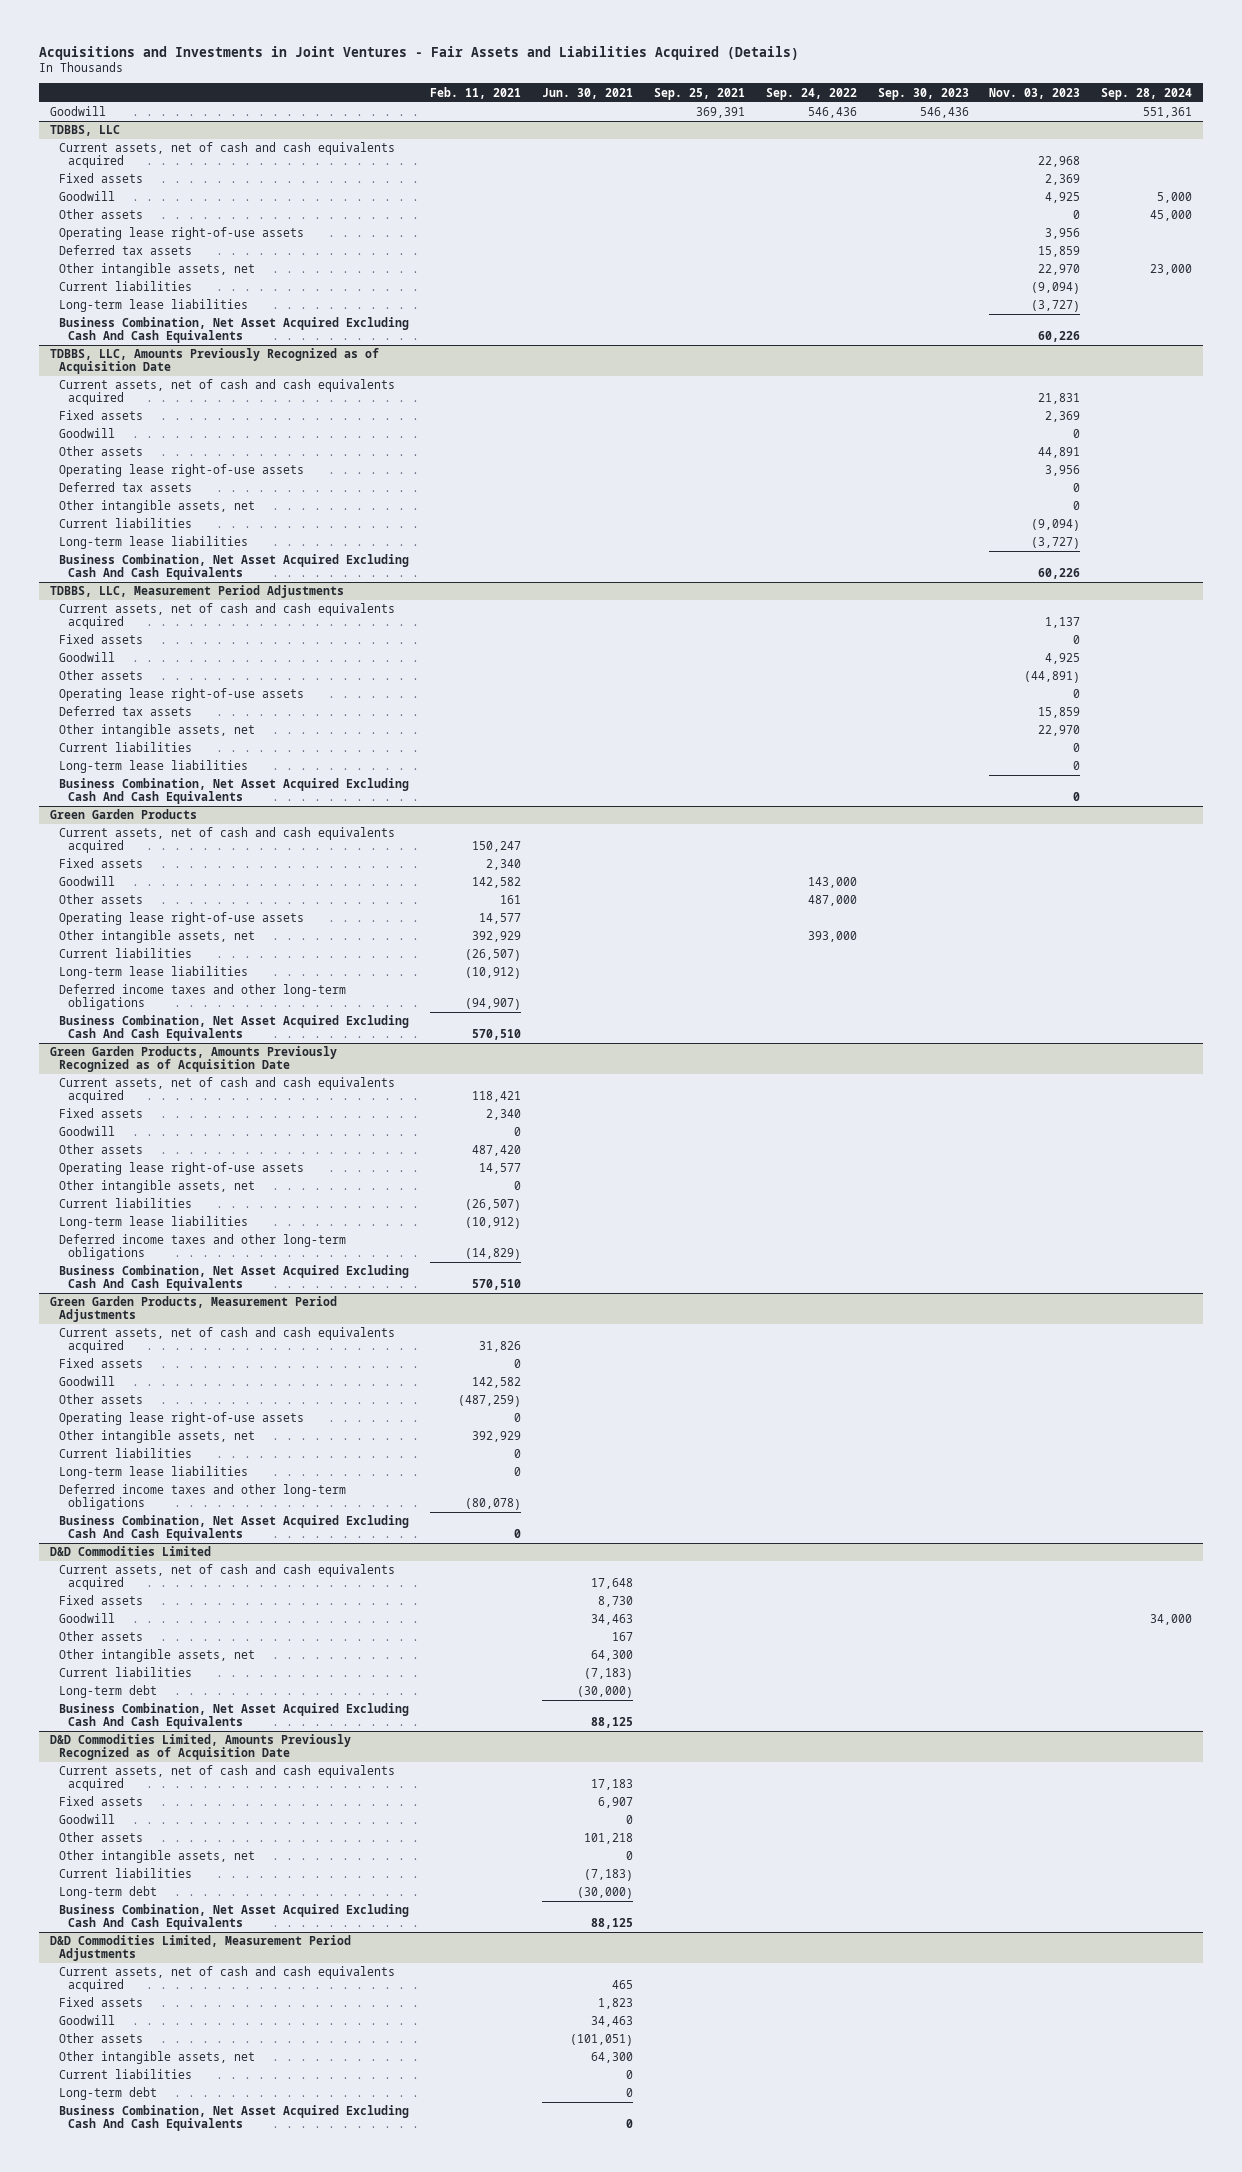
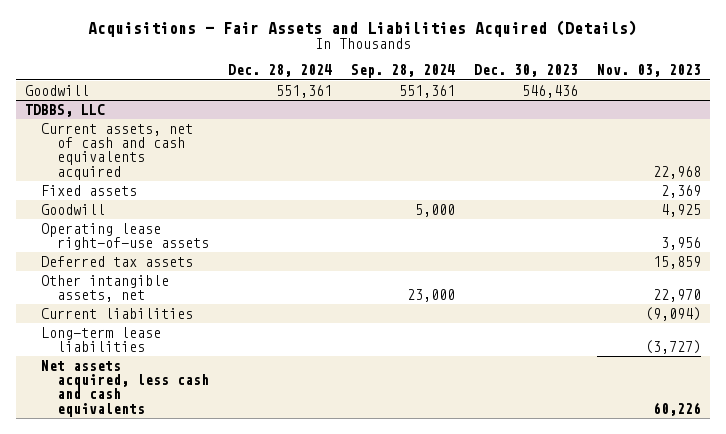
- Acquisitions and Investments in Joint Ventures - Fair Assets and Liabilities Acquired (Details)
+ Acquisitions - Fair Assets and Liabilities Acquired (Details)
- | Feb. 11, 2021 | Jun. 30, 2021 | Sep. 25, 2021 | Sep. 24, 2022 | Sep. 30, 2023 | Nov. 03, 2023 | Sep. 28, 2024
+ | Dec. 28, 2024 | Sep. 28, 2024 | Dec. 30, 2023 | Nov. 03, 2023
@ TDBBS, LLC
- Other assets | | | | | | 0 | 45,000
- Business Combination, Net Asset Acquired Excluding Cash And Cash Equivalents | | | | | | 60,226 |
- TDBBS, LLC, Amounts Previously Recognized as of Acquisition Date
- Current assets, net of cash and cash equivalents acquired | | | | | | 21,831 |
- Fixed assets | | | | | | 2,369 |
- Goodwill | | | | | | 0 |
- Other assets | | | | | | 44,891 |
- Operating lease right-of-use assets | | | | | | 3,956 |
- Deferred tax assets | | | | | | 0 |
- Other intangible assets, net | | | | | | 0 |
- Current liabilities | | | | | | (9,094) |
- Long-term lease liabilities | | | | | | (3,727) |
- Business Combination, Net Asset Acquired Excluding Cash And Cash Equivalents | | | | | | 60,226 |
- TDBBS, LLC, Measurement Period Adjustments
- Current assets, net of cash and cash equivalents acquired | | | | | | 1,137 |
- Fixed assets | | | | | | 0 |
- Goodwill | | | | | | 4,925 |
- Other assets | | | | | | (44,891) |
- Operating lease right-of-use assets | | | | | | 0 |
- Deferred tax assets | | | | | | 15,859 |
- Other intangible assets, net | | | | | | 22,970 |
- Current liabilities | | | | | | 0 |
- Long-term lease liabilities | | | | | | 0 |
- Business Combination, Net Asset Acquired Excluding Cash And Cash Equivalents | | | | | | 0 |
- Green Garden Products
- Current assets, net of cash and cash equivalents acquired | 150,247 | | | | | |
- Fixed assets | 2,340 | | | | | |
- Goodwill | 142,582 | | | 143,000 | | |
- Other assets | 161 | | | 487,000 | | |
- Operating lease right-of-use assets | 14,577 | | | | | |
- Other intangible assets, net | 392,929 | | | 393,000 | | |
- Current liabilities | (26,507) | | | | | |
- Long-term lease liabilities | (10,912) | | | | | |
- Deferred income taxes and other long-term obligations | (94,907) | | | | | |
- Business Combination, Net Asset Acquired Excluding Cash And Cash Equivalents | 570,510 | | | | | |
- Green Garden Products, Amounts Previously Recognized as of Acquisition Date
- Current assets, net of cash and cash equivalents acquired | 118,421 | | | | | |
- Fixed assets | 2,340 | | | | | |
- Goodwill | 0 | | | | | |
- Other assets | 487,420 | | | | | |
- Operating lease right-of-use assets | 14,577 | | | | | |
- Other intangible assets, net | 0 | | | | | |
- Current liabilities | (26,507) | | | | | |
- Long-term lease liabilities | (10,912) | | | | | |
- Deferred income taxes and other long-term obligations | (14,829) | | | | | |
- Business Combination, Net Asset Acquired Excluding Cash And Cash Equivalents | 570,510 | | | | | |
- Green Garden Products, Measurement Period Adjustments
- Current assets, net of cash and cash equivalents acquired | 31,826 | | | | | |
- Fixed assets | 0 | | | | | |
- Goodwill | 142,582 | | | | | |
- Other assets | (487,259) | | | | | |
- Operating lease right-of-use assets | 0 | | | | | |
- Other intangible assets, net | 392,929 | | | | | |
- Current liabilities | 0 | | | | | |
- Long-term lease liabilities | 0 | | | | | |
- Deferred income taxes and other long-term obligations | (80,078) | | | | | |
- Business Combination, Net Asset Acquired Excluding Cash And Cash Equivalents | 0 | | | | | |
- D&D Commodities Limited
- Current assets, net of cash and cash equivalents acquired | | 17,648 | | | | |
- Fixed assets | | 8,730 | | | | |
- Goodwill | | 34,463 | | | | | 34,000
- Other assets | | 167 | | | | |
- Other intangible assets, net | | 64,300 | | | | |
- Current liabilities | | (7,183) | | | | |
- Long-term debt | | (30,000) | | | | |
- Business Combination, Net Asset Acquired Excluding Cash And Cash Equivalents | | 88,125 | | | | |
- D&D Commodities Limited, Amounts Previously Recognized as of Acquisition Date
- Current assets, net of cash and cash equivalents acquired | | 17,183 | | | | |
- Fixed assets | | 6,907 | | | | |
- Goodwill | | 0 | | | | |
- Other assets | | 101,218 | | | | |
- Other intangible assets, net | | 0 | | | | |
- Current liabilities | | (7,183) | | | | |
- Long-term debt | | (30,000) | | | | |
- Business Combination, Net Asset Acquired Excluding Cash And Cash Equivalents | | 88,125 | | | | |
- D&D Commodities Limited, Measurement Period Adjustments
- Current assets, net of cash and cash equivalents acquired | | 465 | | | | |
- Fixed assets | | 1,823 | | | | |
- Goodwill | | 34,463 | | | | |
- Other assets | | (101,051) | | | | |
- Other intangible assets, net | | 64,300 | | | | |
- Current liabilities | | 0 | | | | |
- Long-term debt | | 0 | | | | |
- Business Combination, Net Asset Acquired Excluding Cash And Cash Equivalents | | 0 | | | | |
@ TDBBS, LLC
+ Net assets acquired, less cash and cash equivalents | | | | 60,226

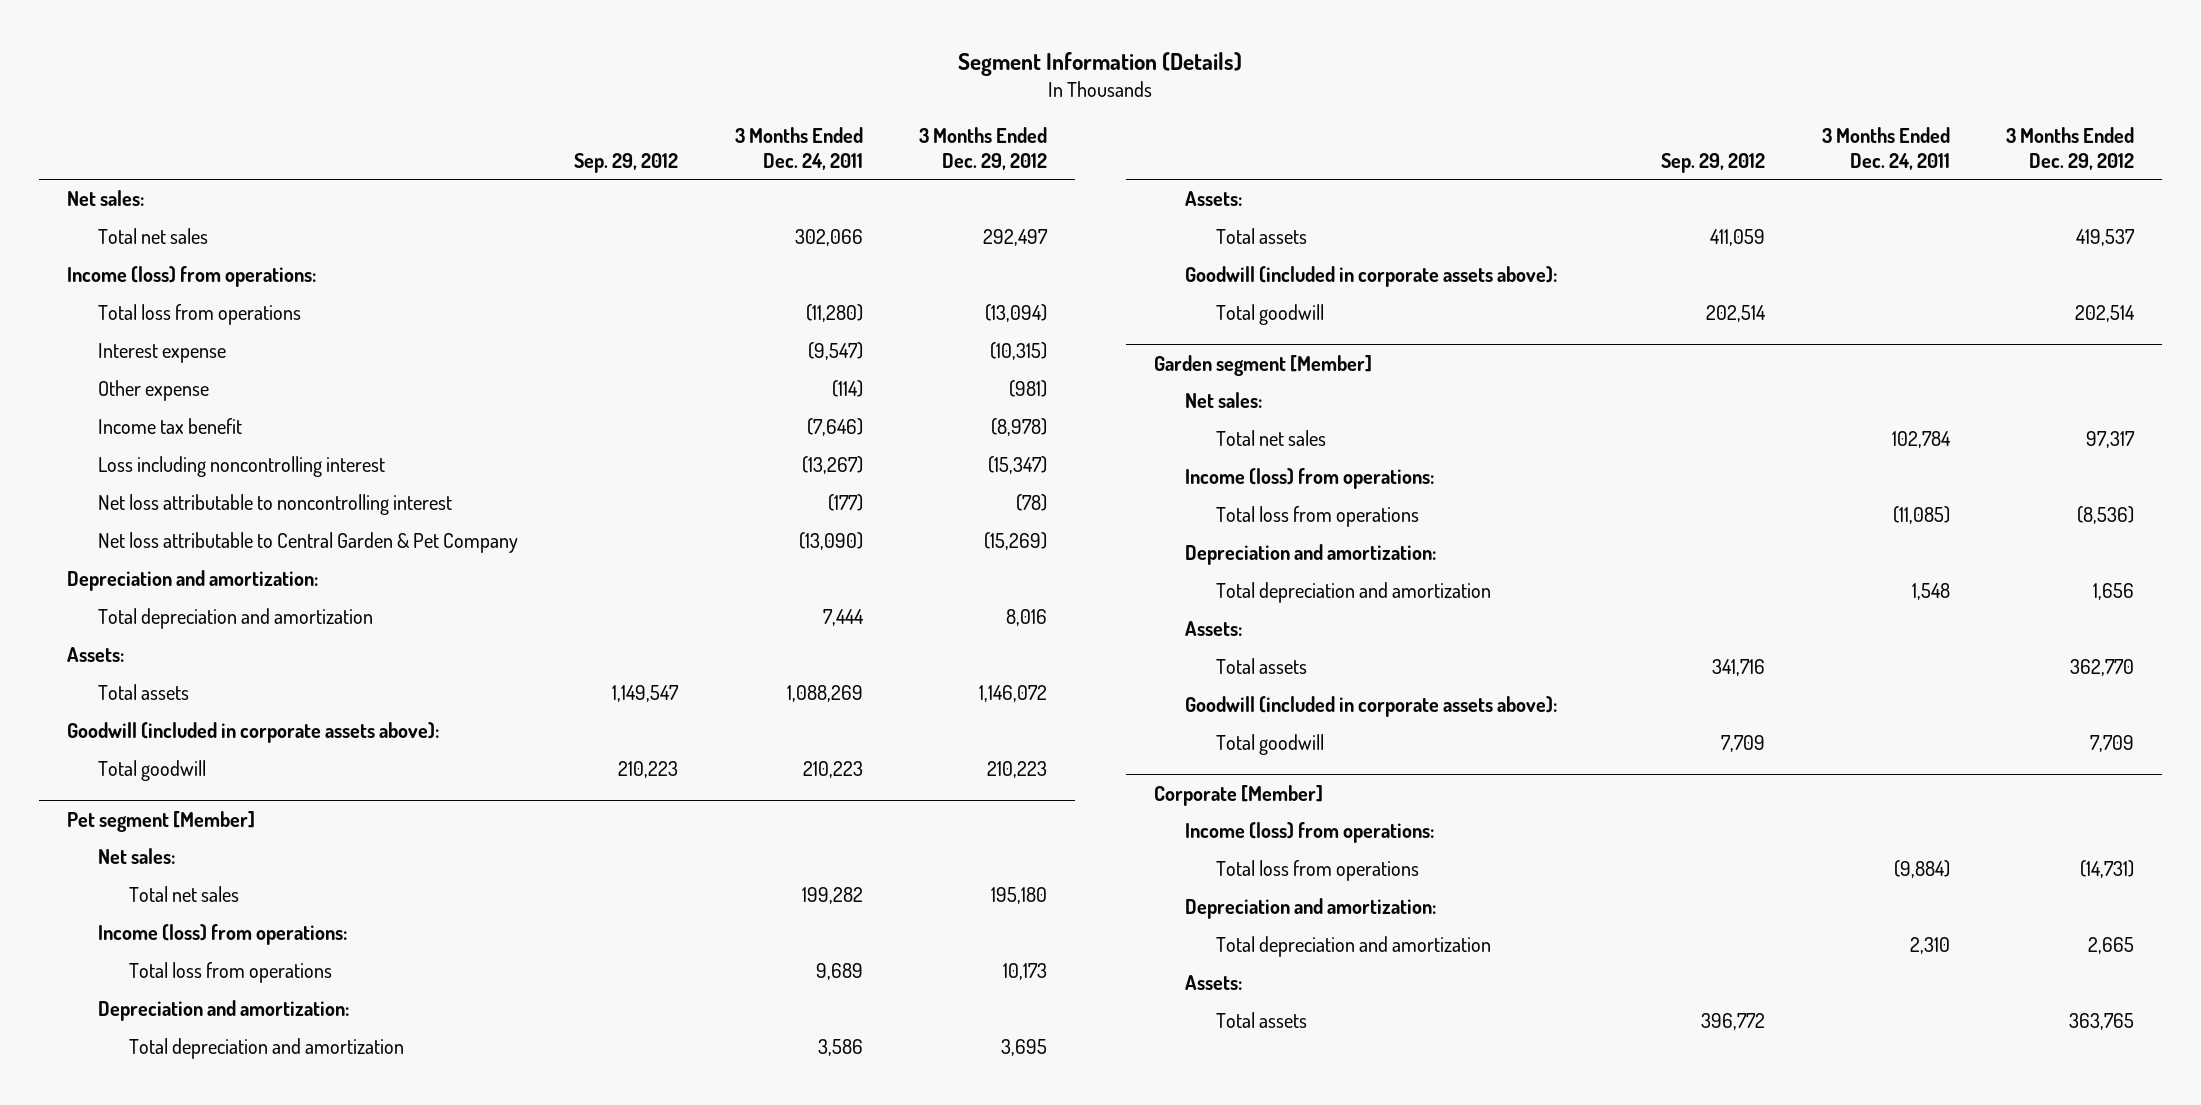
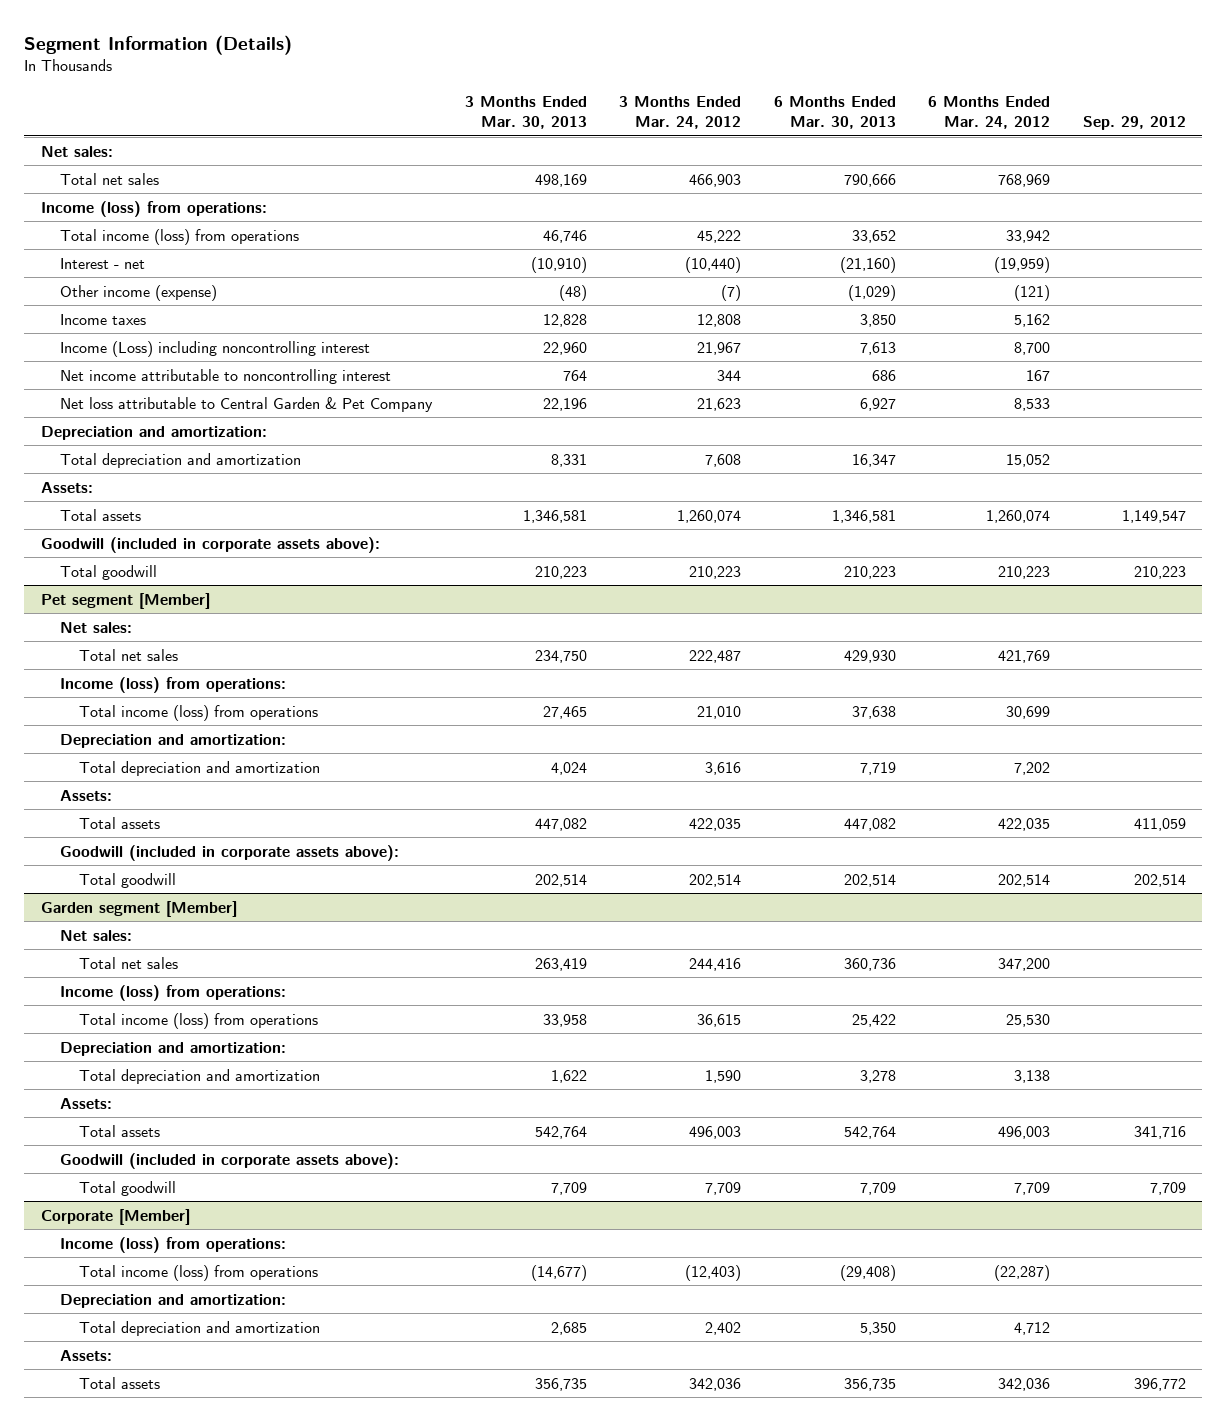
- | Sep. 29, 2012 | 3 Months Ended Dec. 24, 2011 | 3 Months Ended Dec. 29, 2012
+ | 3 Months Ended Mar. 30, 2013 | 3 Months Ended Mar. 24, 2012 | 6 Months Ended Mar. 30, 2013 | 6 Months Ended Mar. 24, 2012 | Sep. 29, 2012
- Total loss from operations | | (11,280) | (13,094)
- Interest expense | | (9,547) | (10,315)
- Other expense | | (114) | (981)
- Income tax benefit | | (7,646) | (8,978)
- Loss including noncontrolling interest | | (13,267) | (15,347)
- Net loss attributable to noncontrolling interest | | (177) | (78)
+ Total income (loss) from operations | 46,746 | 45,222 | 33,652 | 33,942 |
+ Interest - net | (10,910) | (10,440) | (21,160) | (19,959) |
+ Other income (expense) | (48) | (7) | (1,029) | (121) |
+ Income taxes | 12,828 | 12,808 | 3,850 | 5,162 |
+ Income (Loss) including noncontrolling interest | 22,960 | 21,967 | 7,613 | 8,700 |
+ Net income attributable to noncontrolling interest | 764 | 344 | 686 | 167 |
@ Pet segment [Member]
- Total loss from operations | | 9,689 | 10,173
+ Total income (loss) from operations | 27,465 | 21,010 | 37,638 | 30,699 |
@ Garden segment [Member]
- Total loss from operations | | (11,085) | (8,536)
+ Total income (loss) from operations | 33,958 | 36,615 | 25,422 | 25,530 |
@ Corporate [Member]
- Total loss from operations | | (9,884) | (14,731)
+ Total income (loss) from operations | (14,677) | (12,403) | (29,408) | (22,287) |

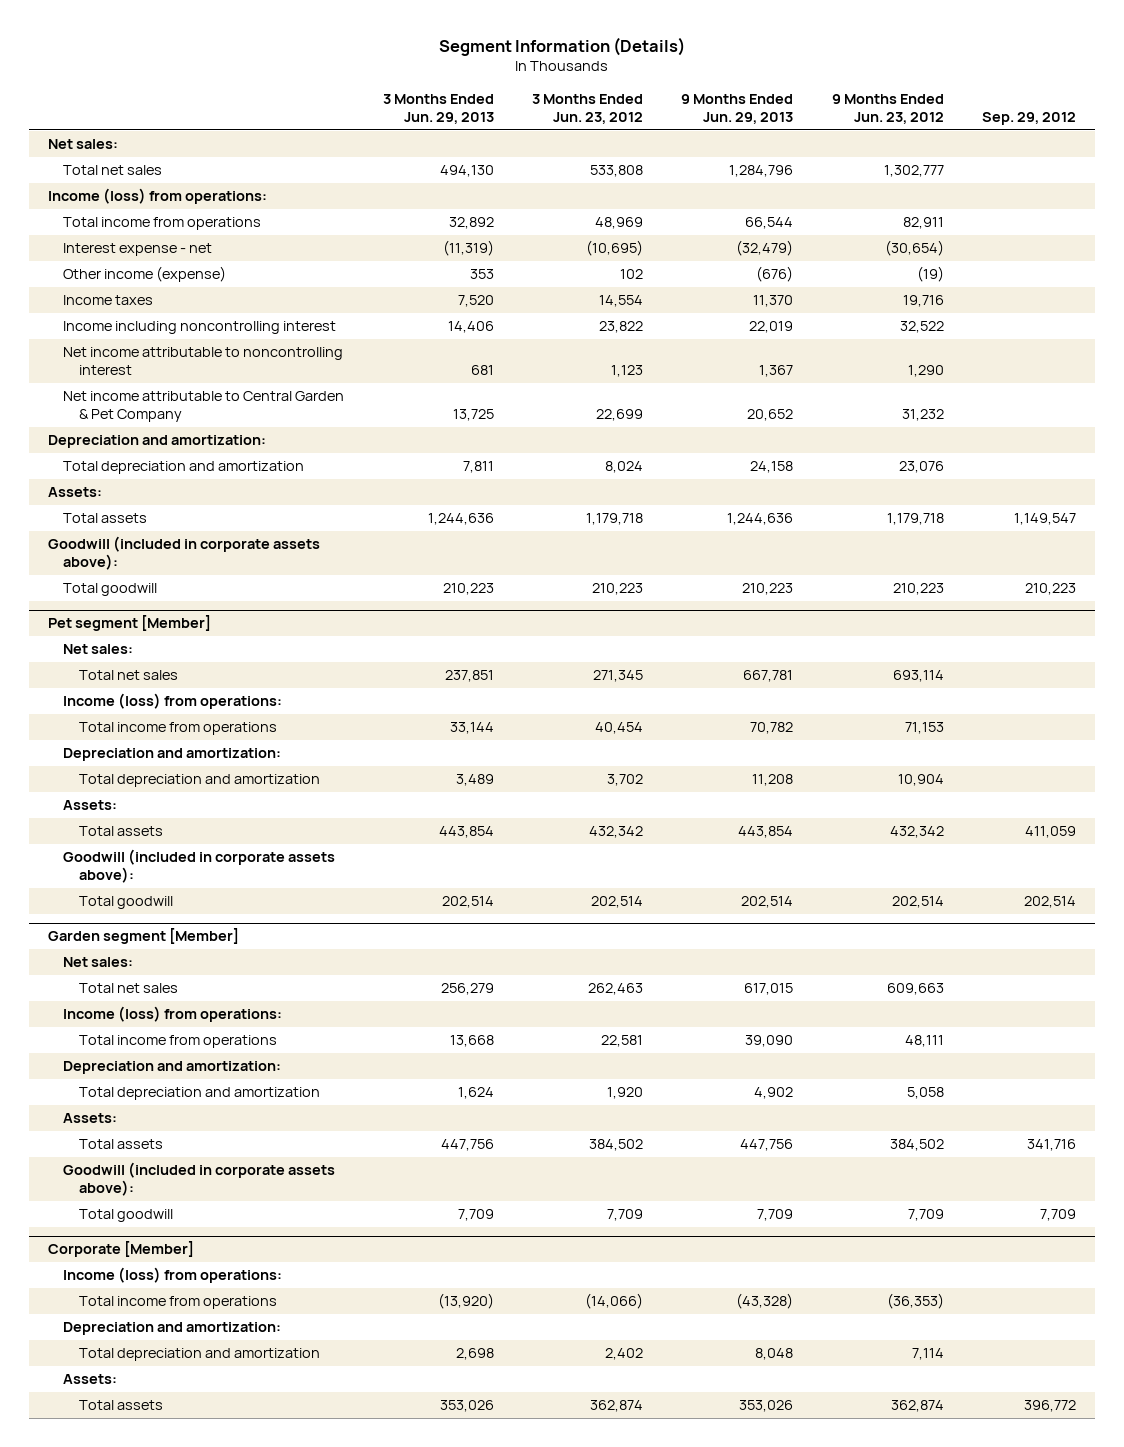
- | 3 Months Ended Mar. 30, 2013 | 3 Months Ended Mar. 24, 2012 | 6 Months Ended Mar. 30, 2013 | 6 Months Ended Mar. 24, 2012 | Sep. 29, 2012
+ | 3 Months Ended Jun. 29, 2013 | 3 Months Ended Jun. 23, 2012 | 9 Months Ended Jun. 29, 2013 | 9 Months Ended Jun. 23, 2012 | Sep. 29, 2012
- Total income (loss) from operations | 46,746 | 45,222 | 33,652 | 33,942 |
- Interest - net | (10,910) | (10,440) | (21,160) | (19,959) |
+ Total income from operations | 32,892 | 48,969 | 66,544 | 82,911 |
+ Interest expense - net | (11,319) | (10,695) | (32,479) | (30,654) |
- Income (Loss) including noncontrolling interest | 22,960 | 21,967 | 7,613 | 8,700 |
+ Income including noncontrolling interest | 14,406 | 23,822 | 22,019 | 32,522 |
- Net loss attributable to Central Garden & Pet Company | 22,196 | 21,623 | 6,927 | 8,533 |
+ Net income attributable to Central Garden & Pet Company | 13,725 | 22,699 | 20,652 | 31,232 |
@ Pet segment [Member]
- Total income (loss) from operations | 27,465 | 21,010 | 37,638 | 30,699 |
+ Total income from operations | 33,144 | 40,454 | 70,782 | 71,153 |
@ Garden segment [Member]
- Total income (loss) from operations | 33,958 | 36,615 | 25,422 | 25,530 |
+ Total income from operations | 13,668 | 22,581 | 39,090 | 48,111 |
@ Corporate [Member]
- Total income (loss) from operations | (14,677) | (12,403) | (29,408) | (22,287) |
+ Total income from operations | (13,920) | (14,066) | (43,328) | (36,353) |

